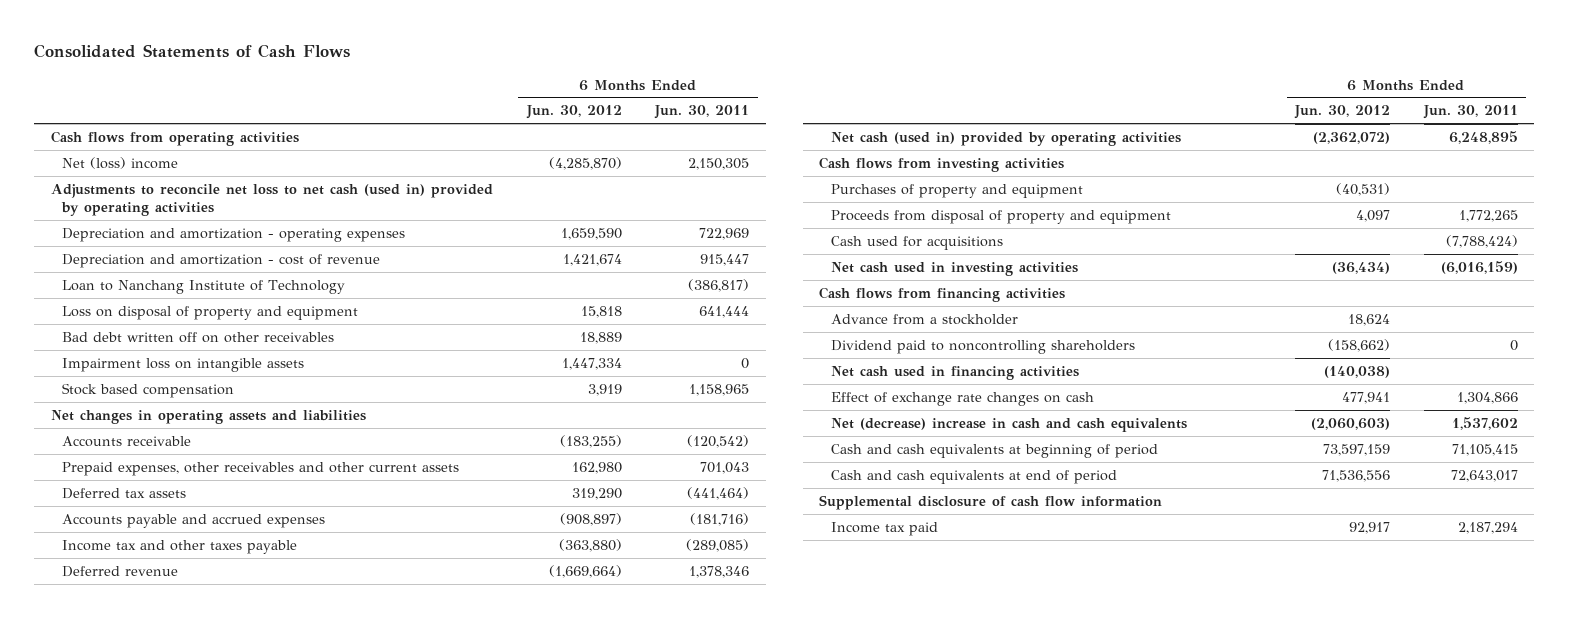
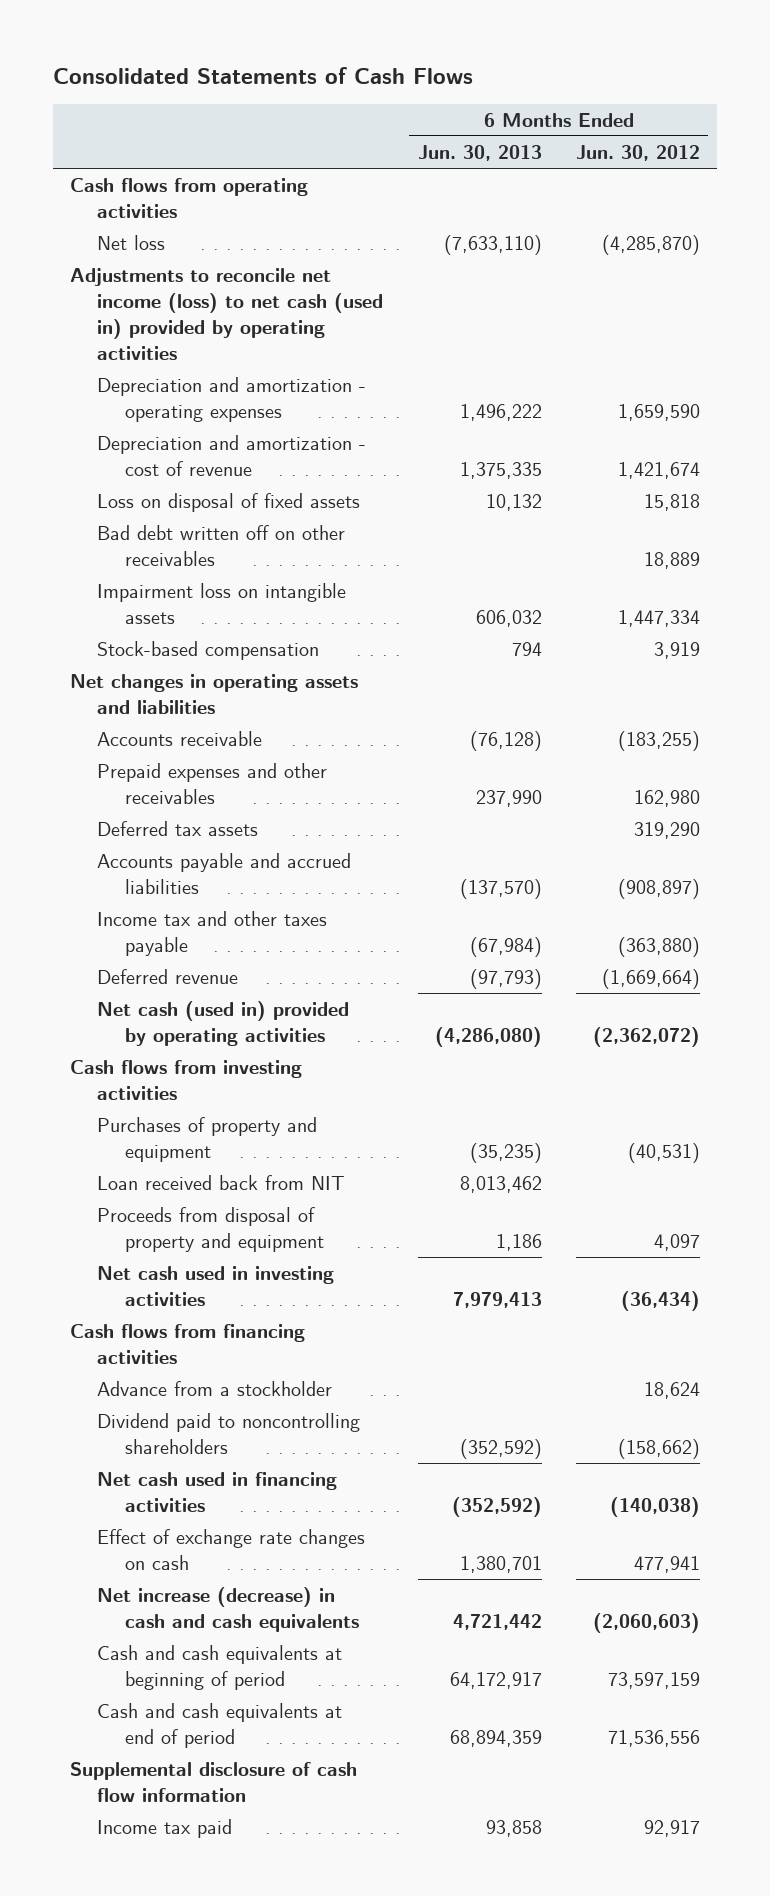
- | 6 Months Ended Jun. 30, 2012 | 6 Months Ended Jun. 30, 2011
+ | 6 Months Ended Jun. 30, 2013 | 6 Months Ended Jun. 30, 2012
- Net (loss) income | (4,285,870) | 2,150,305
- Adjustments to reconcile net loss to net cash (used in) provided by operating activities
+ Net loss | (7,633,110) | (4,285,870)
+ Adjustments to reconcile net income (loss) to net cash (used in) provided by operating activities
- Loan to Nanchang Institute of Technology | | (386,817)
- Loss on disposal of property and equipment | 15,818 | 641,444
+ Loss on disposal of fixed assets | 10,132 | 15,818
- Stock based compensation | 3,919 | 1,158,965
+ Stock-based compensation | 794 | 3,919
- Prepaid expenses, other receivables and other current assets | 162,980 | 701,043
+ Prepaid expenses and other receivables | 237,990 | 162,980
- Accounts payable and accrued expenses | (908,897) | (181,716)
+ Accounts payable and accrued liabilities | (137,570) | (908,897)
+ Loan received back from NIT | 8,013,462 |
- Cash used for acquisitions | | (7,788,424)
- Net (decrease) increase in cash and cash equivalents | (2,060,603) | 1,537,602
+ Net increase (decrease) in cash and cash equivalents | 4,721,442 | (2,060,603)

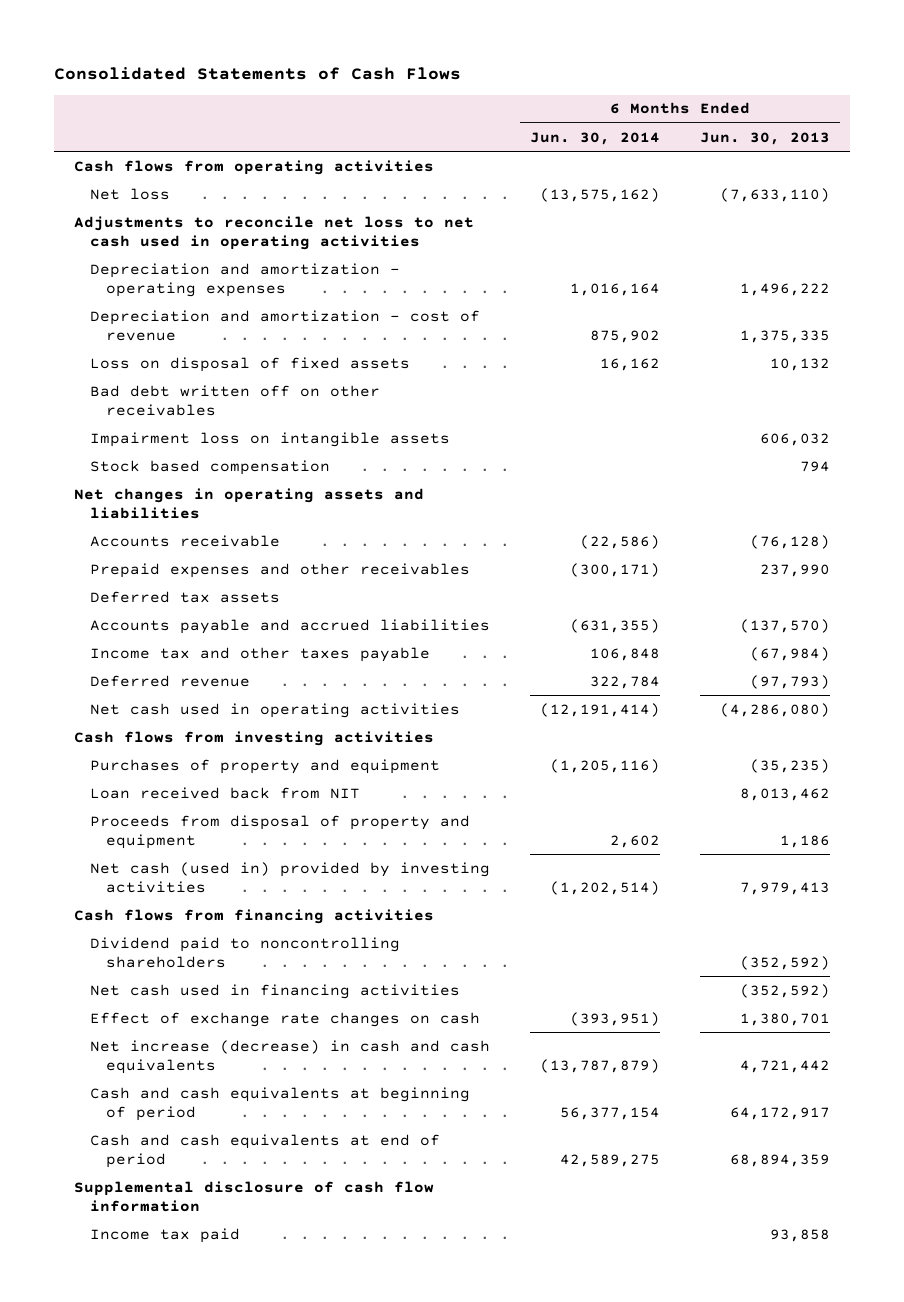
- | 6 Months Ended Jun. 30, 2013 | 6 Months Ended Jun. 30, 2012
+ | 6 Months Ended Jun. 30, 2014 | 6 Months Ended Jun. 30, 2013
- Adjustments to reconcile net income (loss) to net cash (used in) provided by operating activities
+ Adjustments to reconcile net loss to net cash used in operating activities
- Stock-based compensation | 794 | 3,919
+ Stock based compensation | | 794
- Net cash (used in) provided by operating activities | (4,286,080) | (2,362,072)
+ Net cash used in operating activities | (12,191,414) | (4,286,080)
- Net cash used in investing activities | 7,979,413 | (36,434)
+ Net cash (used in) provided by investing activities | (1,202,514) | 7,979,413
- Advance from a stockholder | | 18,624

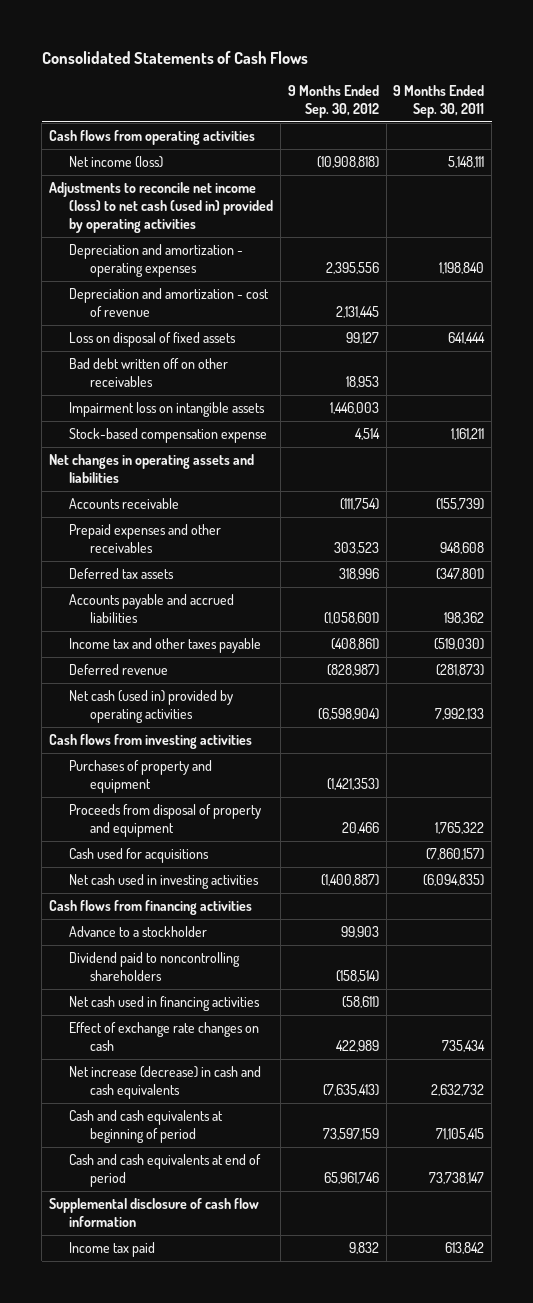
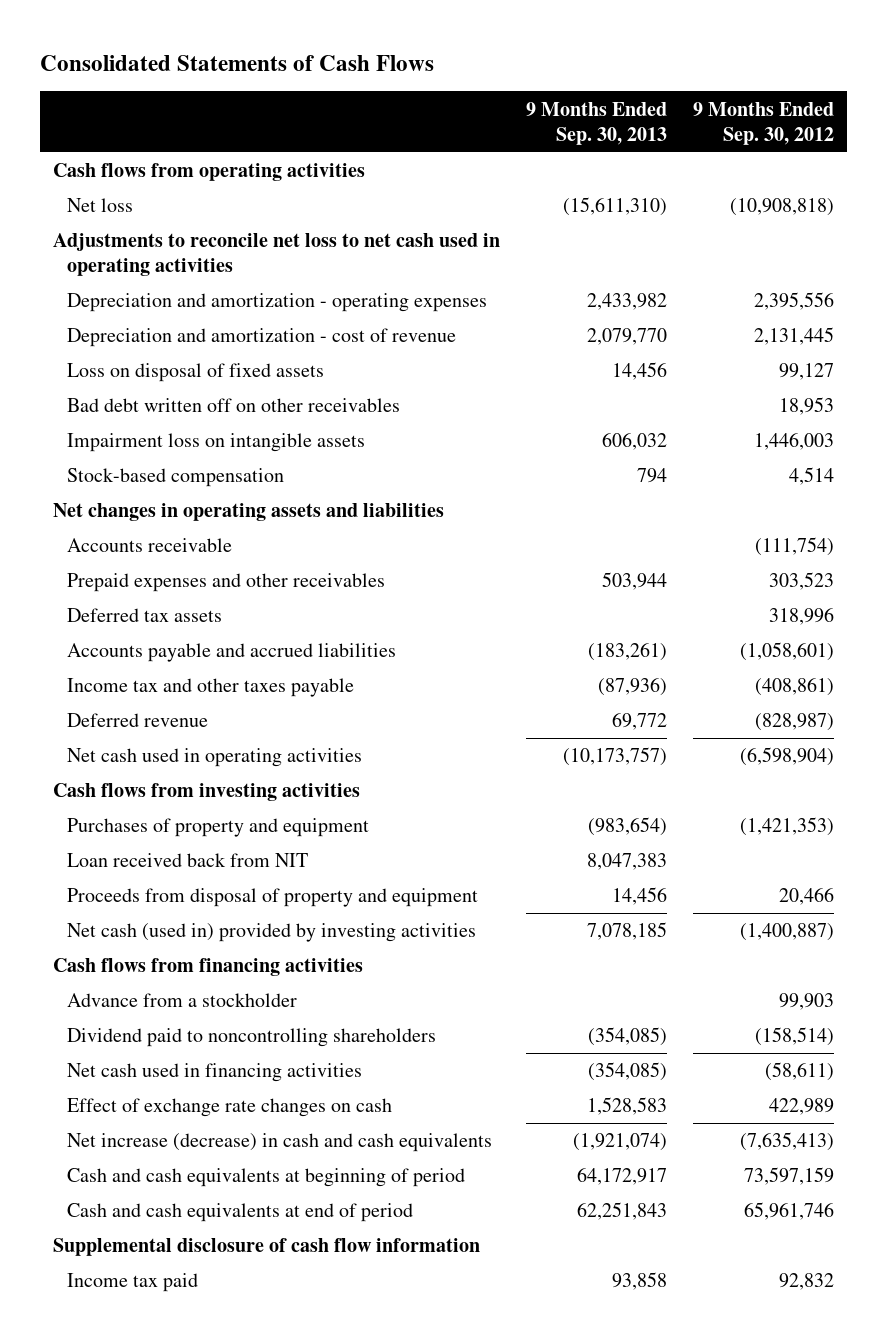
- | 9 Months Ended Sep. 30, 2012 | 9 Months Ended Sep. 30, 2011
+ | 9 Months Ended Sep. 30, 2013 | 9 Months Ended Sep. 30, 2012
- Net income (loss) | (10,908,818) | 5,148,111
- Adjustments to reconcile net income (loss) to net cash (used in) provided by operating activities
+ Net loss | (15,611,310) | (10,908,818)
+ Adjustments to reconcile net loss to net cash used in operating activities
- Stock-based compensation expense | 4,514 | 1,161,211
+ Stock-based compensation | 794 | 4,514
- Net cash (used in) provided by operating activities | (6,598,904) | 7,992,133
+ Net cash used in operating activities | (10,173,757) | (6,598,904)
+ Loan received back from NIT | 8,047,383 |
- Cash used for acquisitions | | (7,860,157)
- Net cash used in investing activities | (1,400,887) | (6,094,835)
+ Net cash (used in) provided by investing activities | 7,078,185 | (1,400,887)
- Advance to a stockholder | 99,903 |
+ Advance from a stockholder | | 99,903
- Income tax paid | 9,832 | 613,842
+ Income tax paid | 93,858 | 92,832

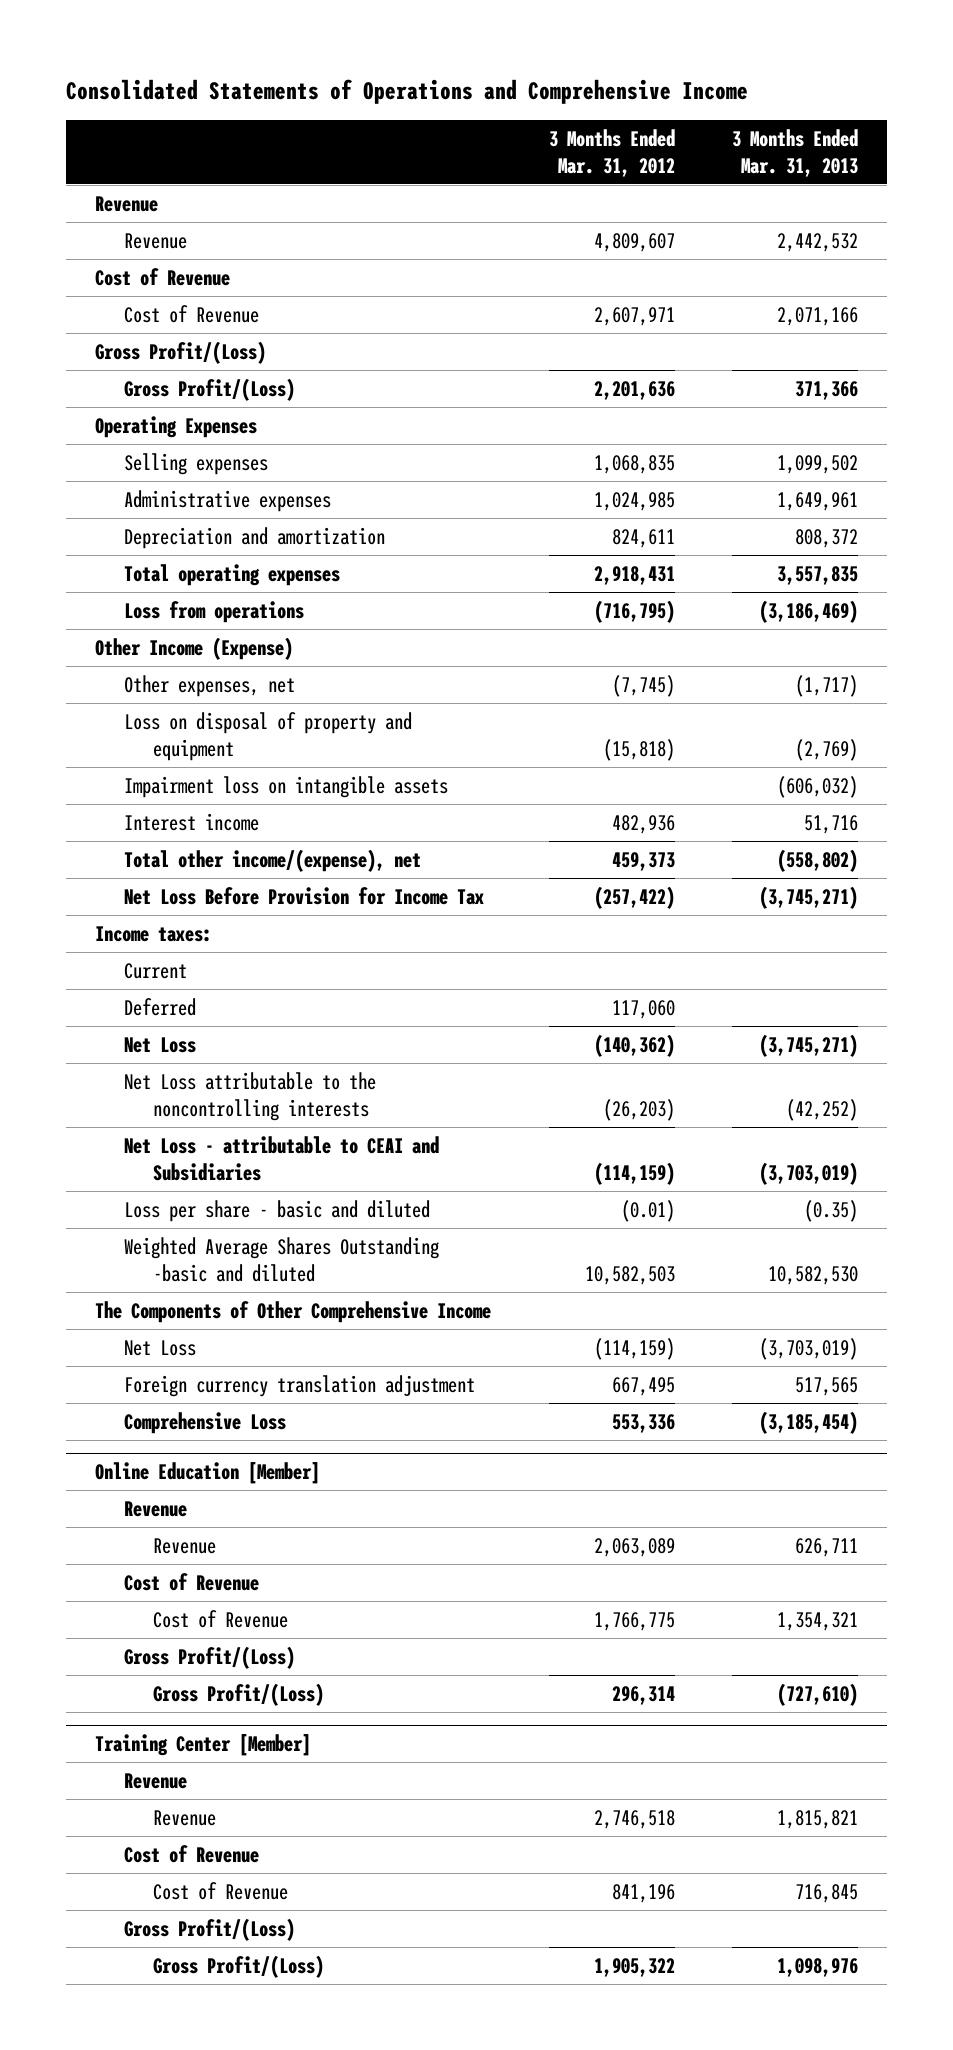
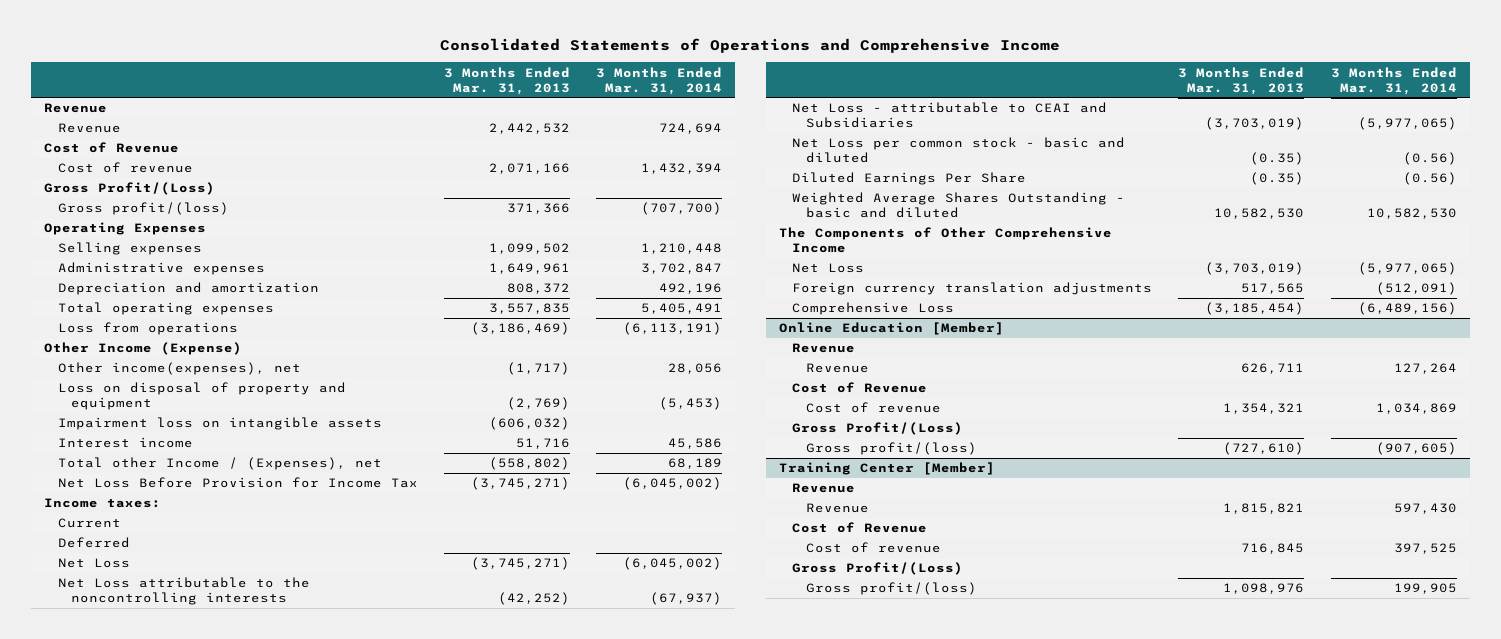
- | 3 Months Ended Mar. 31, 2012 | 3 Months Ended Mar. 31, 2013
+ | 3 Months Ended Mar. 31, 2013 | 3 Months Ended Mar. 31, 2014
- Cost of Revenue | 2,607,971 | 2,071,166
+ Cost of revenue | 2,071,166 | 1,432,394
- Gross Profit/(Loss) | 2,201,636 | 371,366
+ Gross profit/(loss) | 371,366 | (707,700)
- Other expenses, net | (7,745) | (1,717)
+ Other income(expenses), net | (1,717) | 28,056
- Total other income/(expense), net | 459,373 | (558,802)
+ Total other Income / (Expenses), net | (558,802) | 68,189
- Loss per share - basic and diluted | (0.01) | (0.35)
- Weighted Average Shares Outstanding -basic and diluted | 10,582,503 | 10,582,530
+ Net Loss per common stock - basic and diluted | (0.35) | (0.56)
+ Diluted Earnings Per Share | (0.35) | (0.56)
+ Weighted Average Shares Outstanding - basic and diluted | 10,582,530 | 10,582,530
- Foreign currency translation adjustment | 667,495 | 517,565
+ Foreign currency translation adjustments | 517,565 | (512,091)
@ Online Education [Member]
- Cost of Revenue | 1,766,775 | 1,354,321
+ Cost of revenue | 1,354,321 | 1,034,869
- Gross Profit/(Loss) | 296,314 | (727,610)
+ Gross profit/(loss) | (727,610) | (907,605)
@ Training Center [Member]
- Cost of Revenue | 841,196 | 716,845
+ Cost of revenue | 716,845 | 397,525
- Gross Profit/(Loss) | 1,905,322 | 1,098,976
+ Gross profit/(loss) | 1,098,976 | 199,905

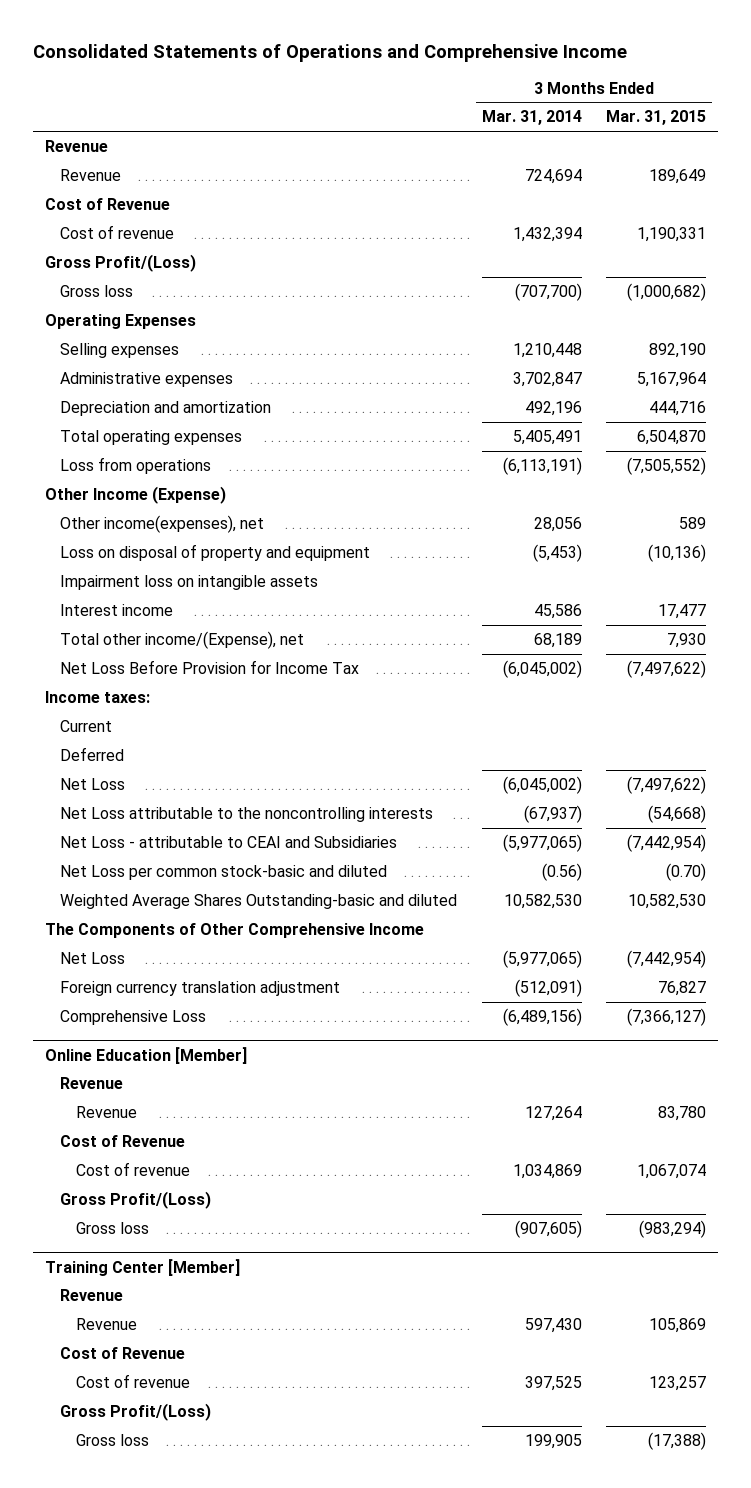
- | 3 Months Ended Mar. 31, 2013 | 3 Months Ended Mar. 31, 2014
+ | 3 Months Ended Mar. 31, 2014 | 3 Months Ended Mar. 31, 2015
- Gross profit/(loss) | 371,366 | (707,700)
+ Gross loss | (707,700) | (1,000,682)
- Total other Income / (Expenses), net | (558,802) | 68,189
+ Total other income/(Expense), net | 68,189 | 7,930
- Net Loss per common stock - basic and diluted | (0.35) | (0.56)
- Diluted Earnings Per Share | (0.35) | (0.56)
- Weighted Average Shares Outstanding - basic and diluted | 10,582,530 | 10,582,530
+ Net Loss per common stock-basic and diluted | (0.56) | (0.70)
+ Weighted Average Shares Outstanding-basic and diluted | 10,582,530 | 10,582,530
- Foreign currency translation adjustments | 517,565 | (512,091)
+ Foreign currency translation adjustment | (512,091) | 76,827
@ Online Education [Member]
- Gross profit/(loss) | (727,610) | (907,605)
+ Gross loss | (907,605) | (983,294)
@ Training Center [Member]
- Gross profit/(loss) | 1,098,976 | 199,905
+ Gross loss | 199,905 | (17,388)

